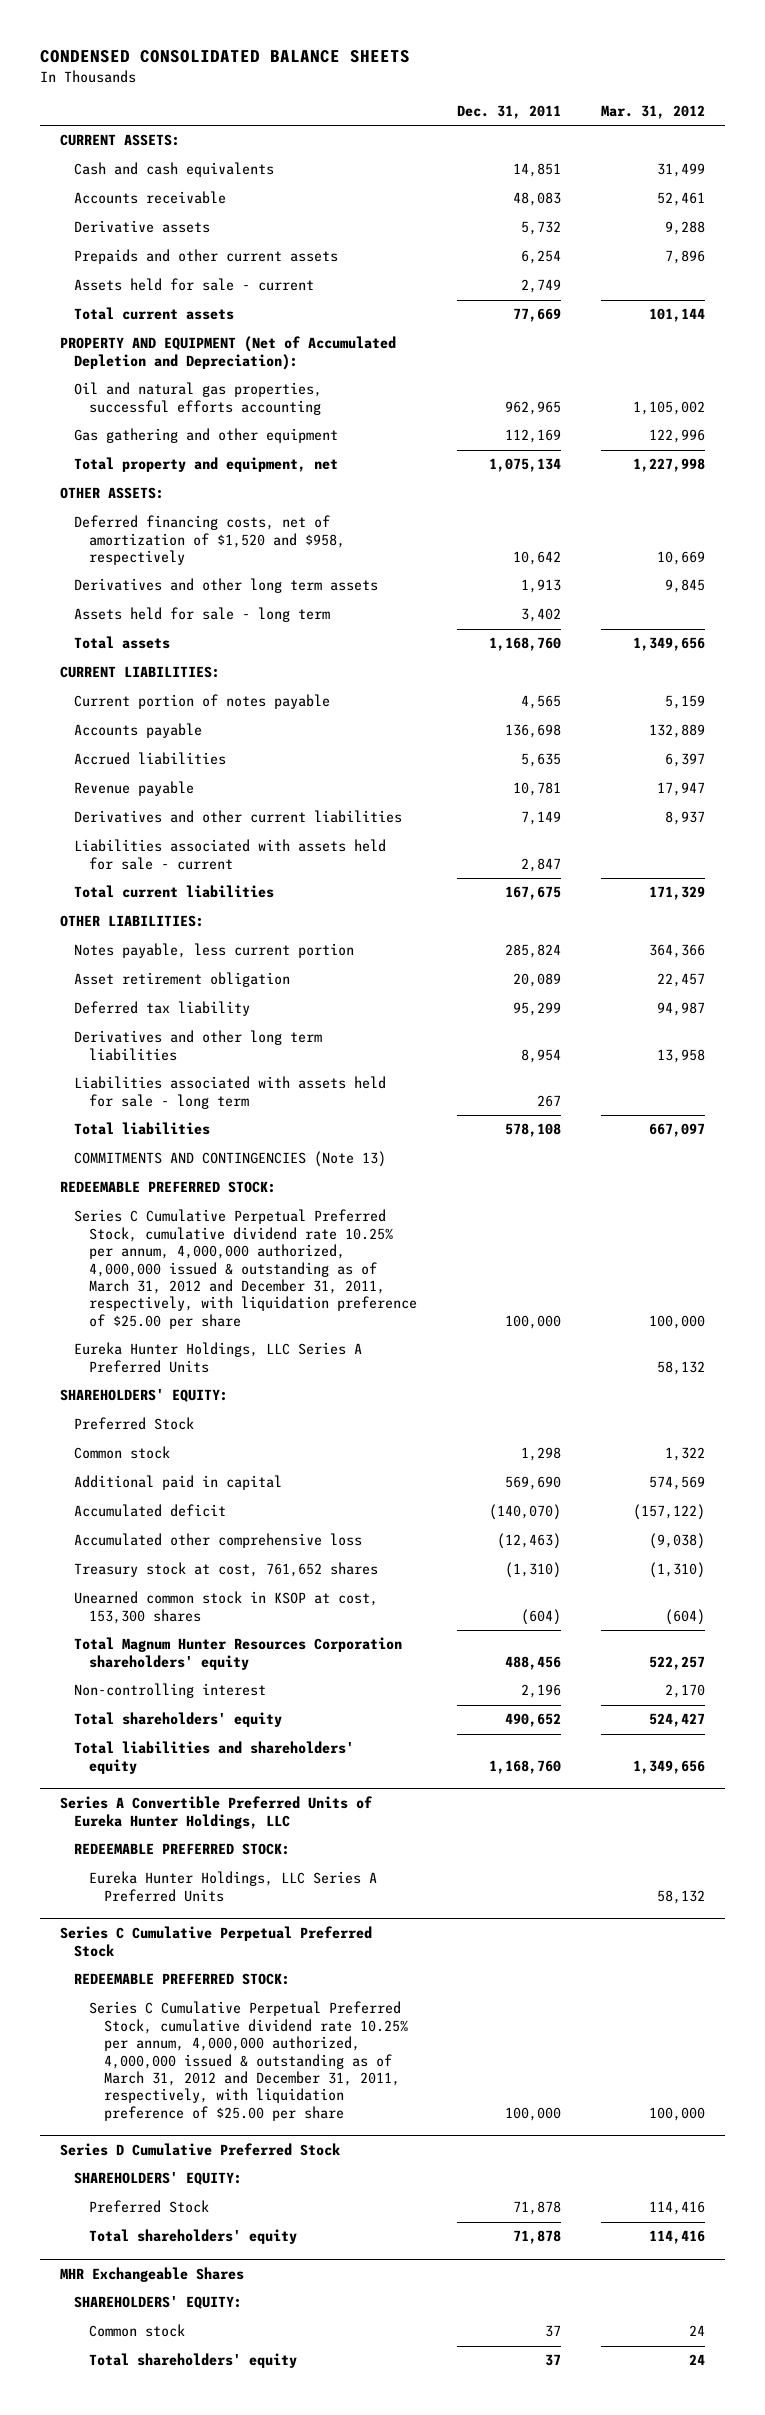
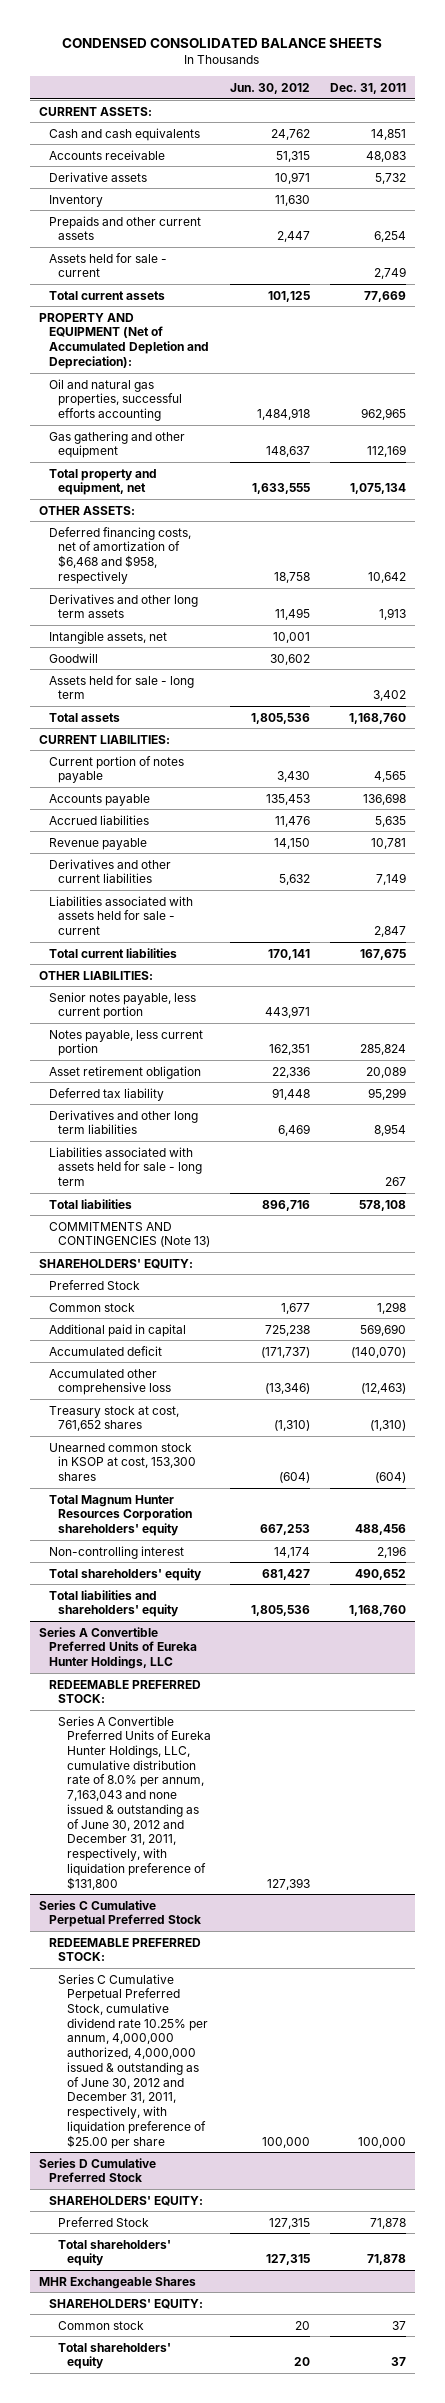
- | Dec. 31, 2011 | Mar. 31, 2012
+ | Jun. 30, 2012 | Dec. 31, 2011
+ Inventory | 11,630 |
- Deferred financing costs, net of amortization of $1,520 and $958, respectively | 10,642 | 10,669
+ Deferred financing costs, net of amortization of $6,468 and $958, respectively | 18,758 | 10,642
+ Intangible assets, net | 10,001 |
+ Goodwill | 30,602 |
+ Senior notes payable, less current portion | 443,971 |
- REDEEMABLE PREFERRED STOCK:
- Series C Cumulative Perpetual Preferred Stock, cumulative dividend rate 10.25% per annum, 4,000,000 authorized, 4,000,000 issued & outstanding as of March 31, 2012 and December 31, 2011, respectively, with liquidation preference of $25.00 per share | 100,000 | 100,000
- Eureka Hunter Holdings, LLC Series A Preferred Units | | 58,132
@ Series A Convertible Preferred Units of Eureka Hunter Holdings, LLC
- Eureka Hunter Holdings, LLC Series A Preferred Units | | 58,132
+ Series A Convertible Preferred Units of Eureka Hunter Holdings, LLC, cumulative distribution rate of 8.0% per annum, 7,163,043 and none issued & outstanding as of June 30, 2012 and December 31, 2011, respectively, with liquidation preference of $131,800 | 127,393 |
@ Series C Cumulative Perpetual Preferred Stock
- Series C Cumulative Perpetual Preferred Stock, cumulative dividend rate 10.25% per annum, 4,000,000 authorized, 4,000,000 issued & outstanding as of March 31, 2012 and December 31, 2011, respectively, with liquidation preference of $25.00 per share | 100,000 | 100,000
+ Series C Cumulative Perpetual Preferred Stock, cumulative dividend rate 10.25% per annum, 4,000,000 authorized, 4,000,000 issued & outstanding as of June 30, 2012 and December 31, 2011, respectively, with liquidation preference of $25.00 per share | 100,000 | 100,000

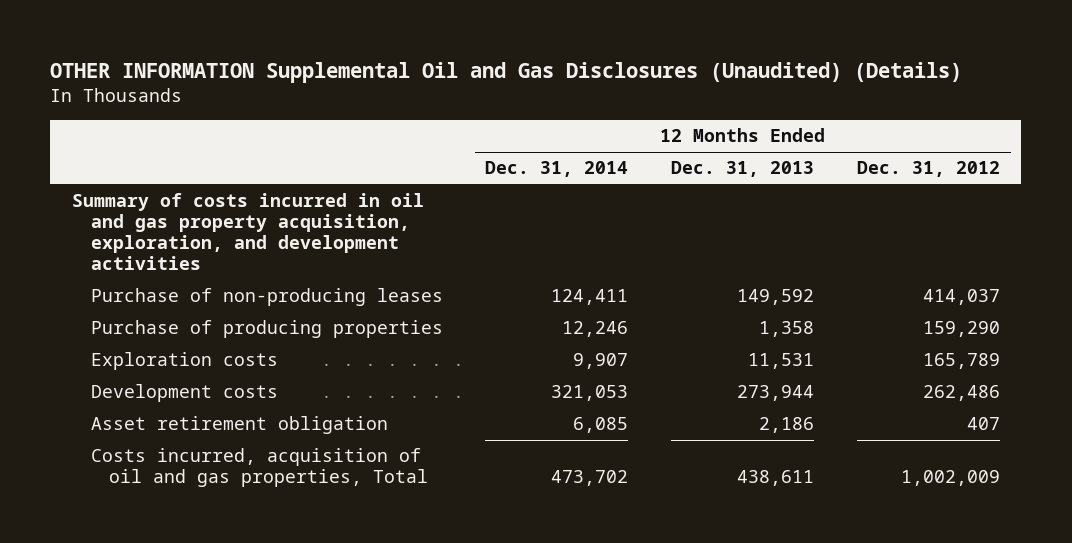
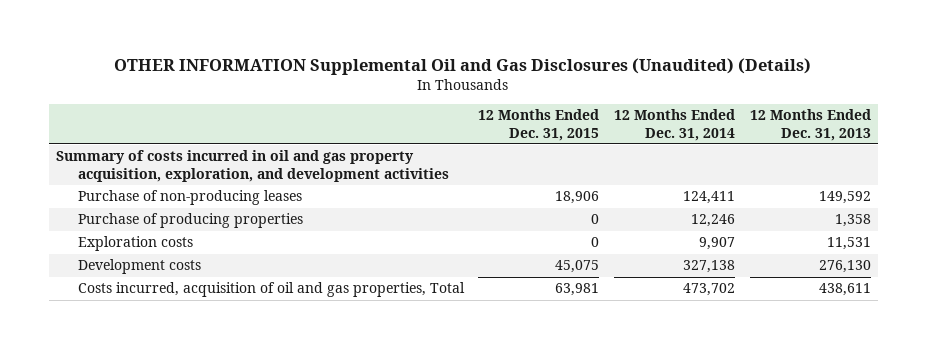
- | 12 Months Ended Dec. 31, 2014 | 12 Months Ended Dec. 31, 2013 | 12 Months Ended Dec. 31, 2012
+ | 12 Months Ended Dec. 31, 2015 | 12 Months Ended Dec. 31, 2014 | 12 Months Ended Dec. 31, 2013
- Development costs | 321,053 | 273,944 | 262,486
- Asset retirement obligation | 6,085 | 2,186 | 407
+ Development costs | 45,075 | 327,138 | 276,130

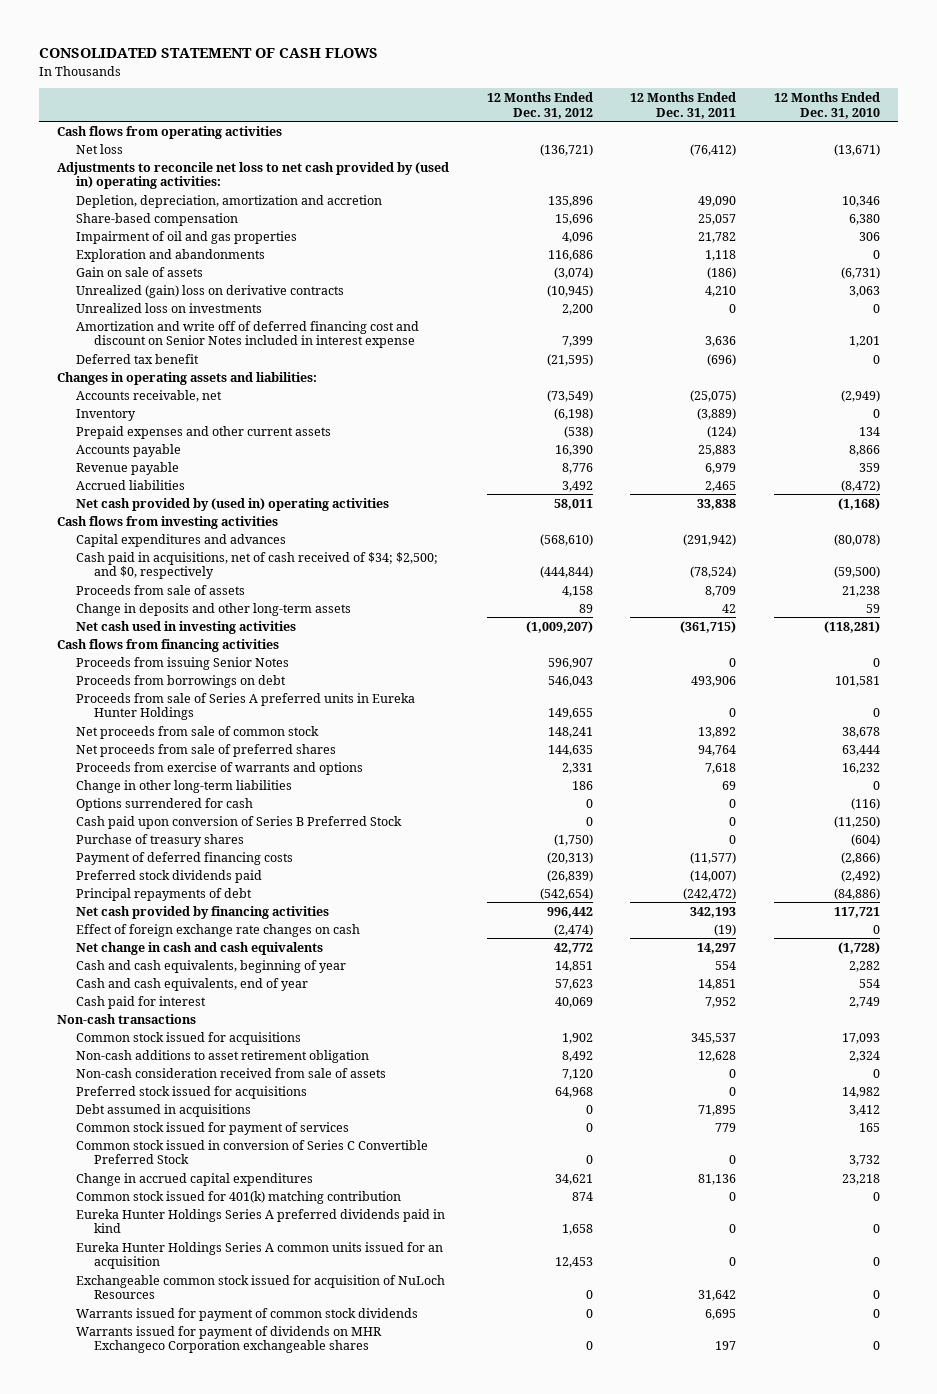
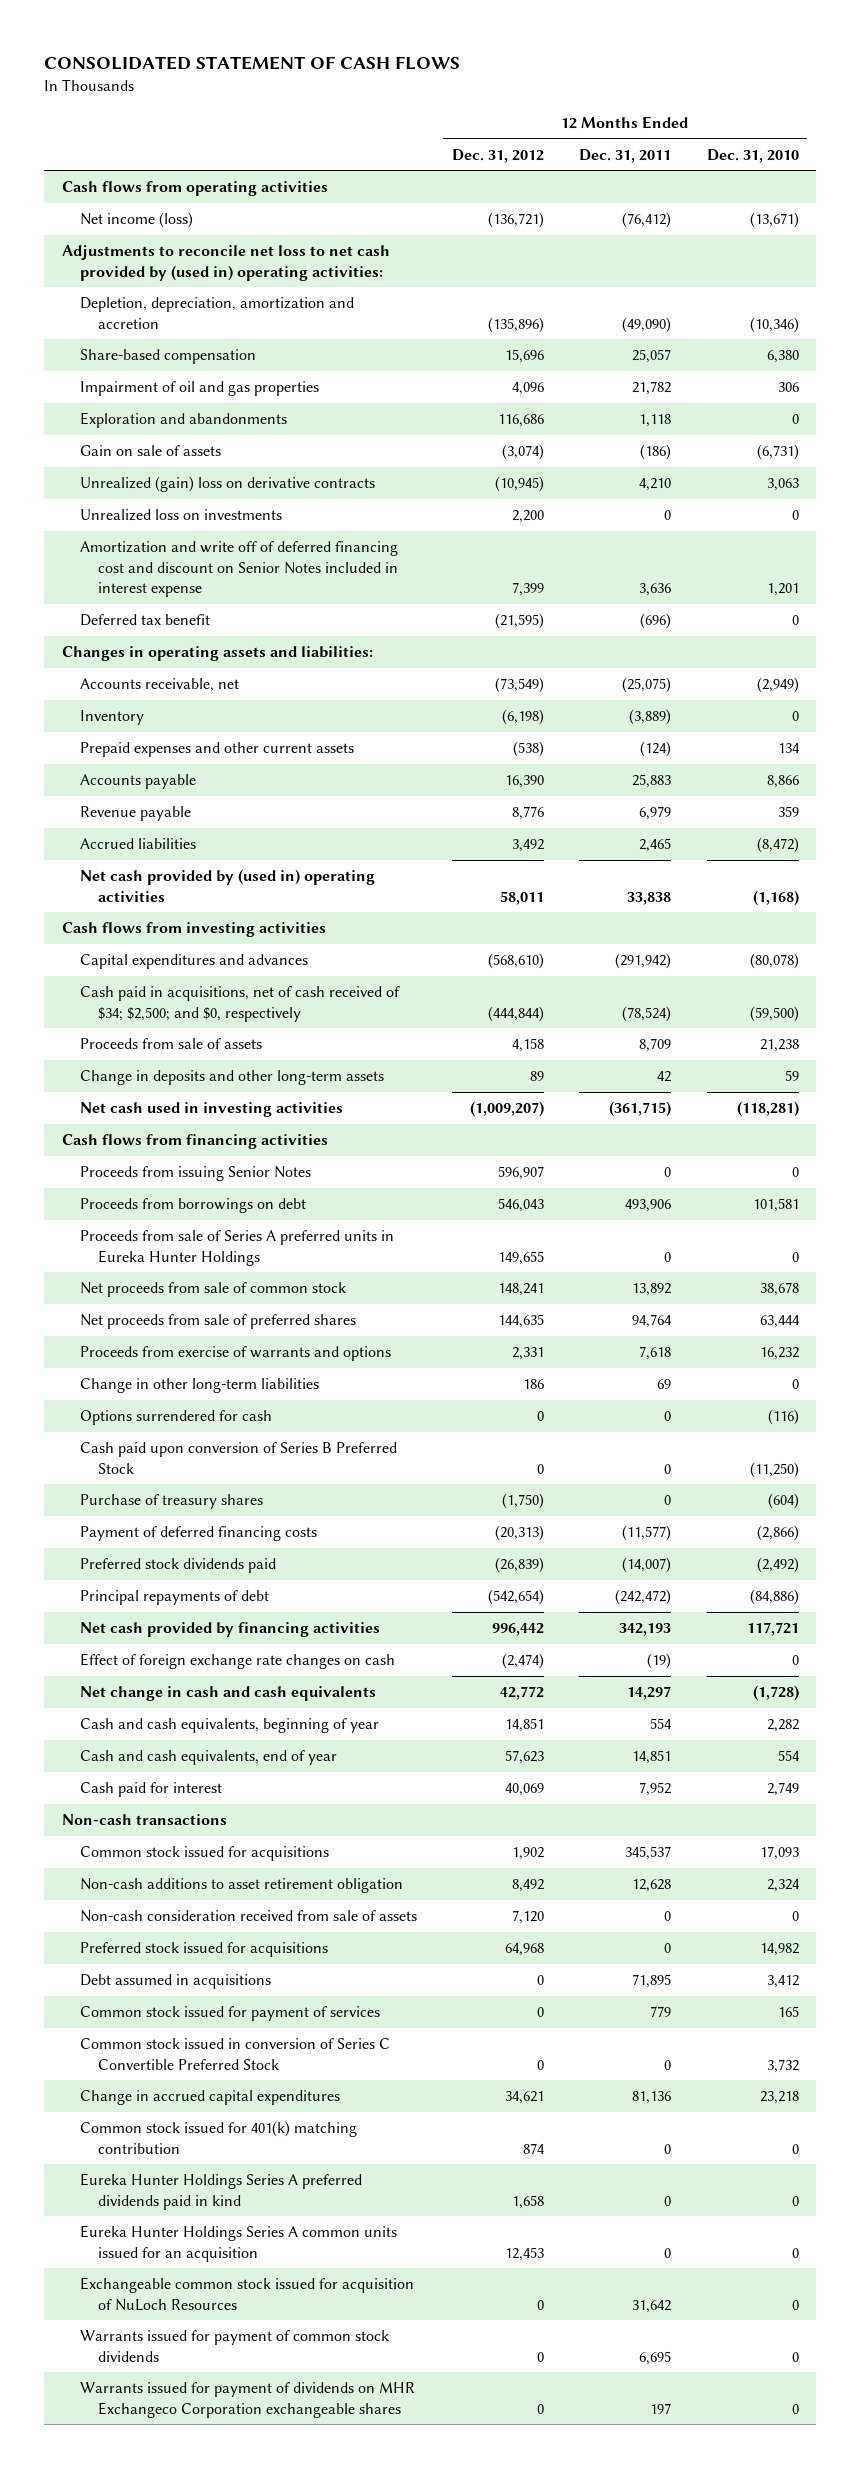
- Net loss | (136,721) | (76,412) | (13,671)
+ Net income (loss) | (136,721) | (76,412) | (13,671)
- Depletion, depreciation, amortization and accretion | 135,896 | 49,090 | 10,346
+ Depletion, depreciation, amortization and accretion | (135,896) | (49,090) | (10,346)

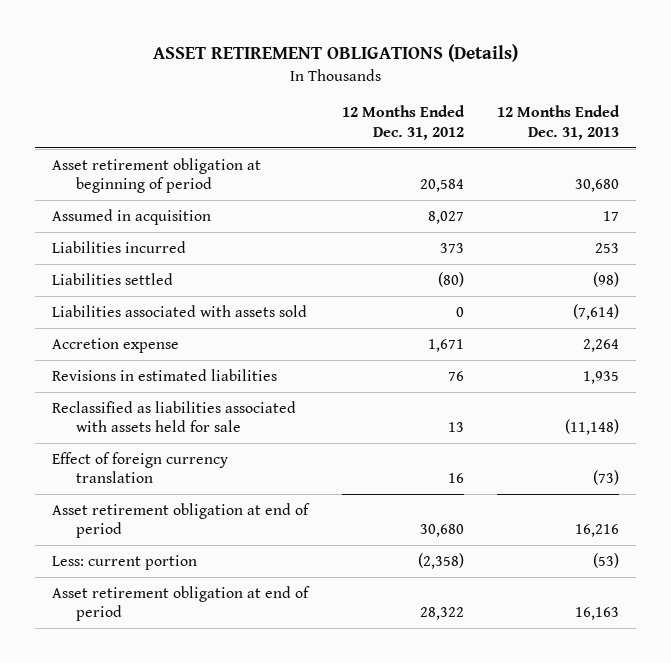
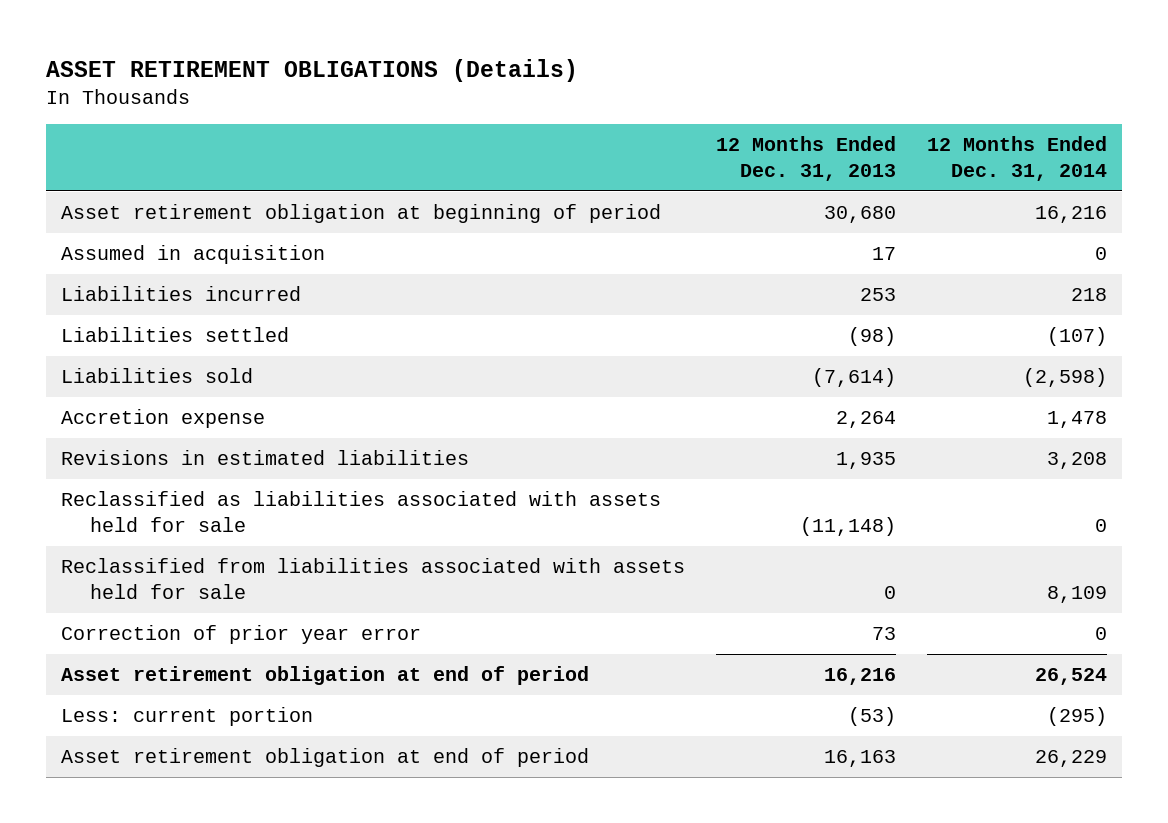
- | 12 Months Ended Dec. 31, 2012 | 12 Months Ended Dec. 31, 2013
+ | 12 Months Ended Dec. 31, 2013 | 12 Months Ended Dec. 31, 2014
- Liabilities associated with assets sold | 0 | (7,614)
+ Liabilities sold | (7,614) | (2,598)
- Effect of foreign currency translation | 16 | (73)
+ Reclassified from liabilities associated with assets held for sale | 0 | 8,109
+ Correction of prior year error | 73 | 0

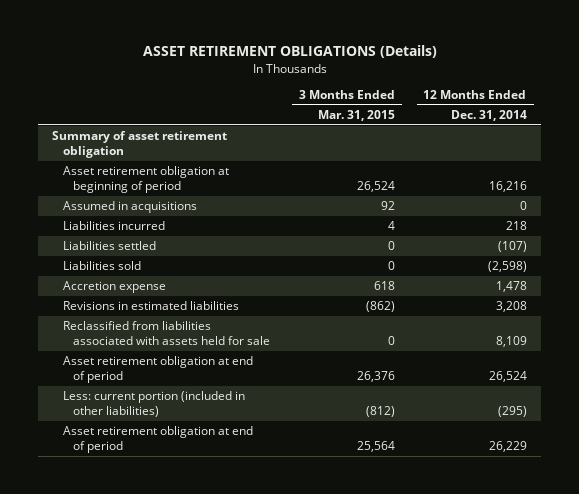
- | 12 Months Ended Dec. 31, 2013 | 12 Months Ended Dec. 31, 2014
+ | 3 Months Ended Mar. 31, 2015 | 12 Months Ended Dec. 31, 2014
+ Summary of asset retirement obligation
- Assumed in acquisition | 17 | 0
+ Assumed in acquisitions | 92 | 0
- Reclassified as liabilities associated with assets held for sale | (11,148) | 0
- Correction of prior year error | 73 | 0
- Less: current portion | (53) | (295)
+ Less: current portion (included in other liabilities) | (812) | (295)

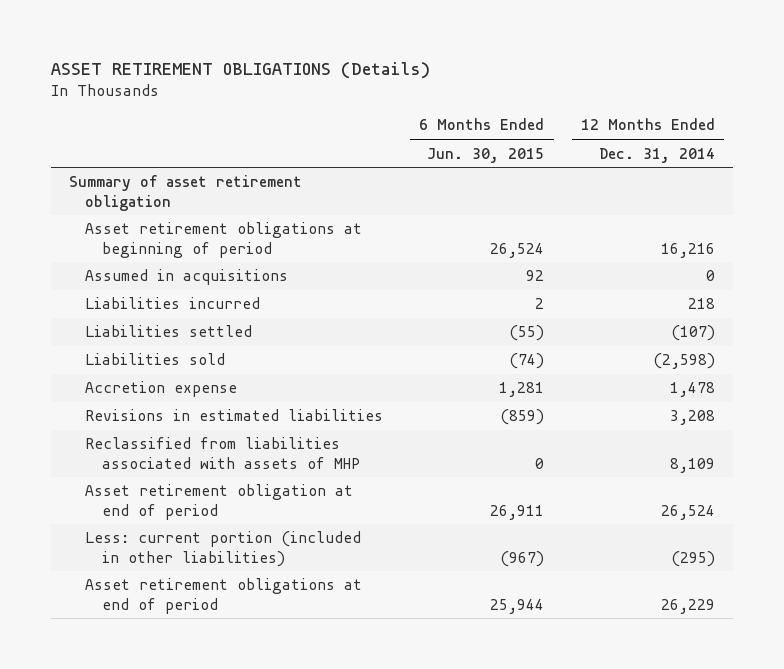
- | 3 Months Ended Mar. 31, 2015 | 12 Months Ended Dec. 31, 2014
+ | 6 Months Ended Jun. 30, 2015 | 12 Months Ended Dec. 31, 2014
- Asset retirement obligation at beginning of period | 26,524 | 16,216
+ Asset retirement obligations at beginning of period | 26,524 | 16,216
- Reclassified from liabilities associated with assets held for sale | 0 | 8,109
+ Reclassified from liabilities associated with assets of MHP | 0 | 8,109
- Asset retirement obligation at end of period | 25,564 | 26,229
+ Asset retirement obligations at end of period | 25,944 | 26,229

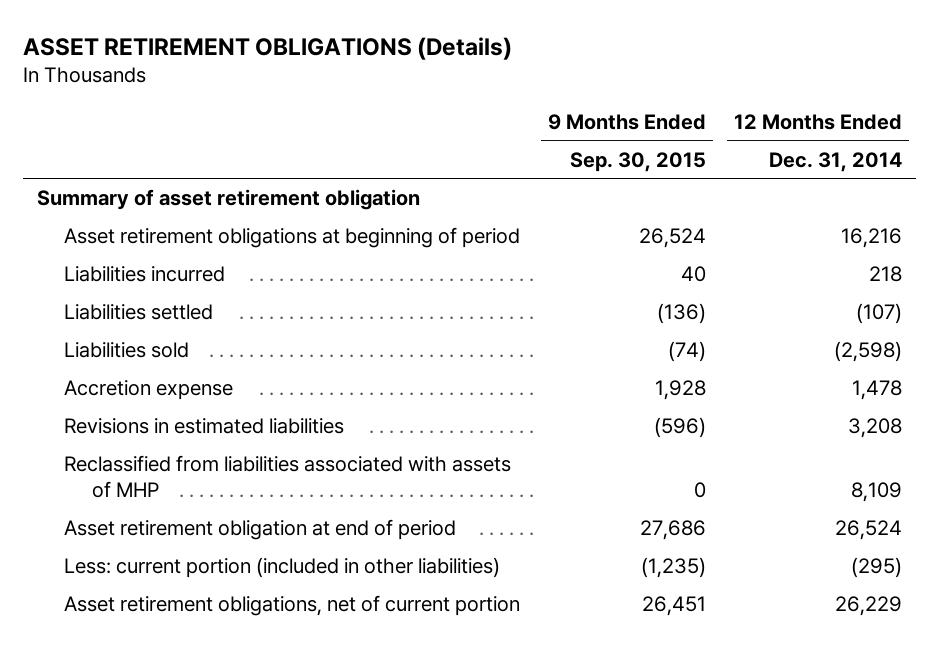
- | 6 Months Ended Jun. 30, 2015 | 12 Months Ended Dec. 31, 2014
+ | 9 Months Ended Sep. 30, 2015 | 12 Months Ended Dec. 31, 2014
- Assumed in acquisitions | 92 | 0
- Asset retirement obligations at end of period | 25,944 | 26,229
+ Asset retirement obligations, net of current portion | 26,451 | 26,229

